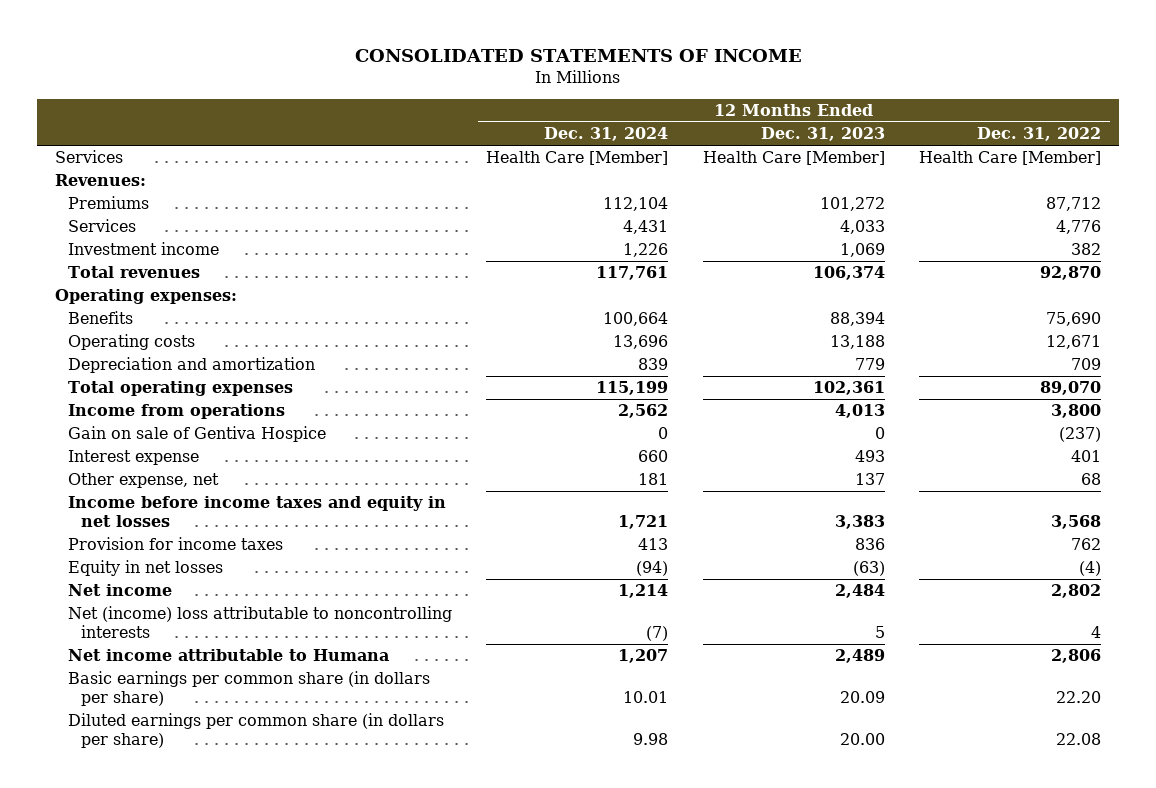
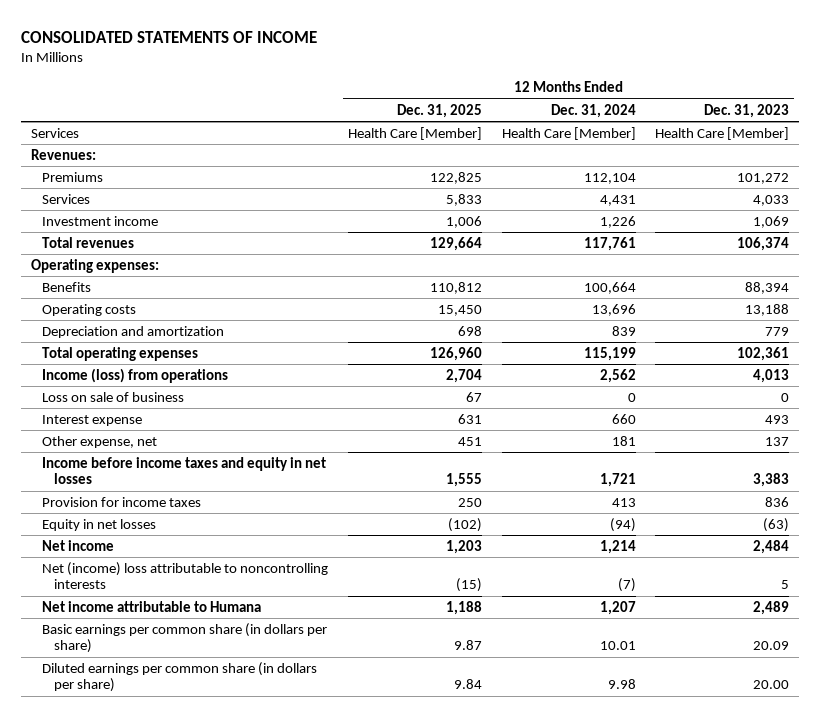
- | 12 Months Ended Dec. 31, 2024 | 12 Months Ended Dec. 31, 2023 | 12 Months Ended Dec. 31, 2022
+ | 12 Months Ended Dec. 31, 2025 | 12 Months Ended Dec. 31, 2024 | 12 Months Ended Dec. 31, 2023
- Income from operations | 2,562 | 4,013 | 3,800
- Gain on sale of Gentiva Hospice | 0 | 0 | (237)
+ Income (loss) from operations | 2,704 | 2,562 | 4,013
+ Loss on sale of business | 67 | 0 | 0

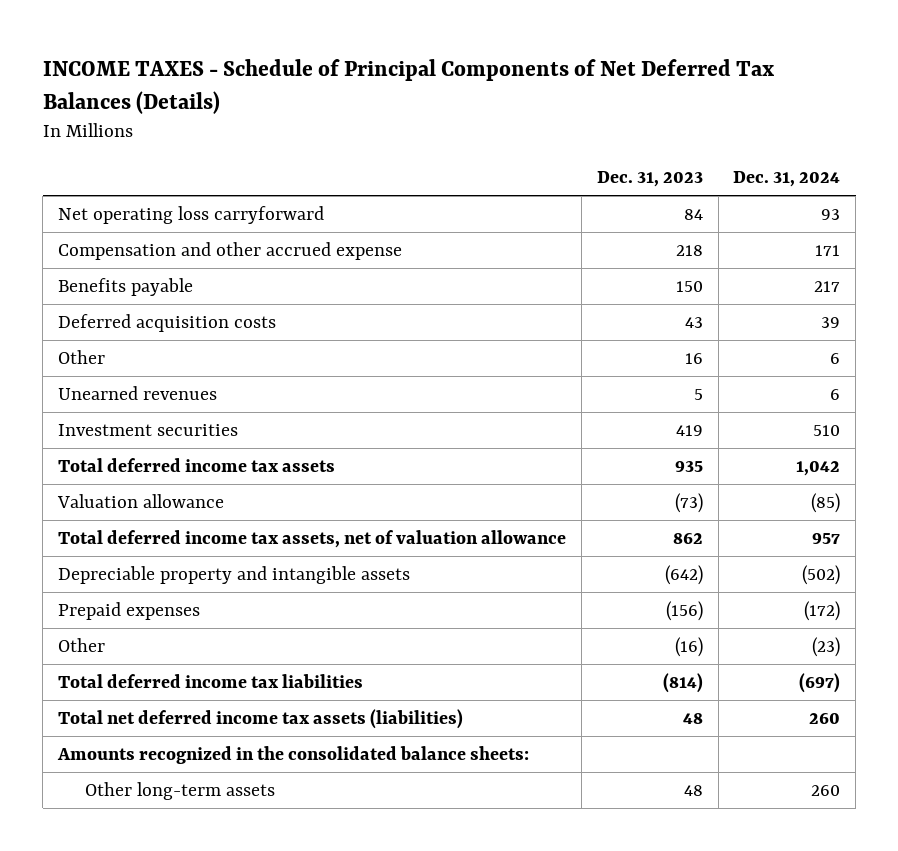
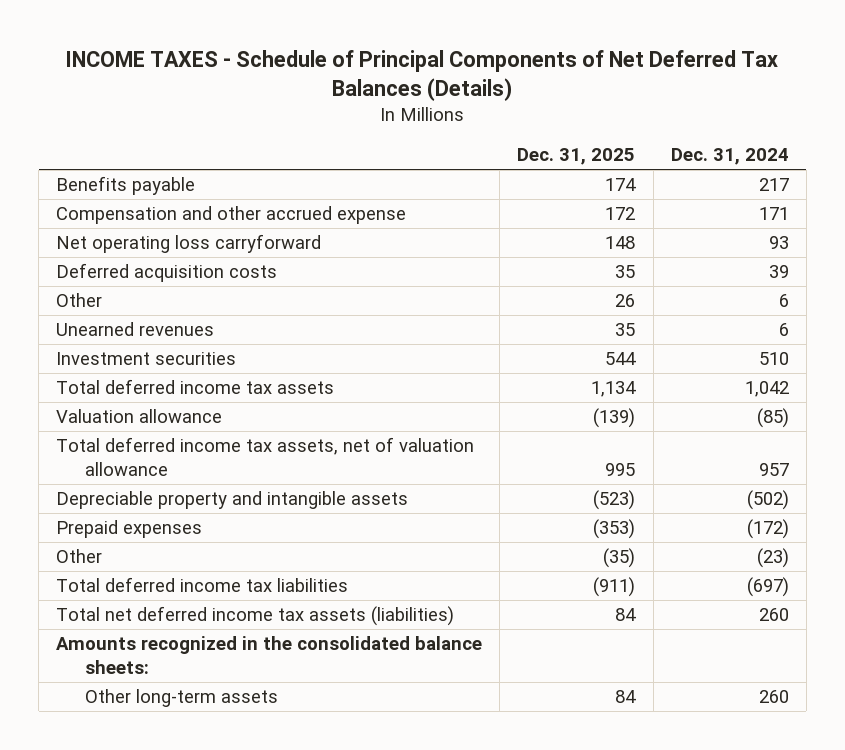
- | Dec. 31, 2023 | Dec. 31, 2024
+ | Dec. 31, 2025 | Dec. 31, 2024
moved down: Compensation and other accrued expense | 172 | 171
moved down: Net operating loss carryforward | 148 | 93

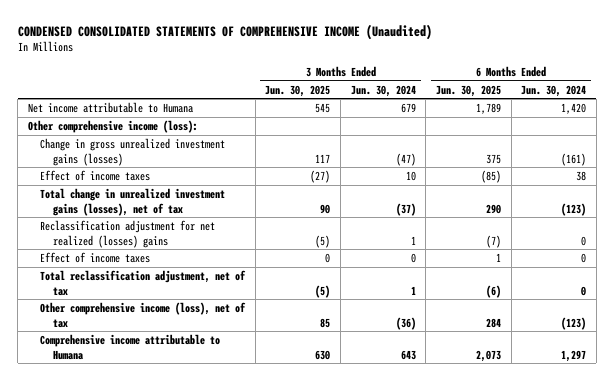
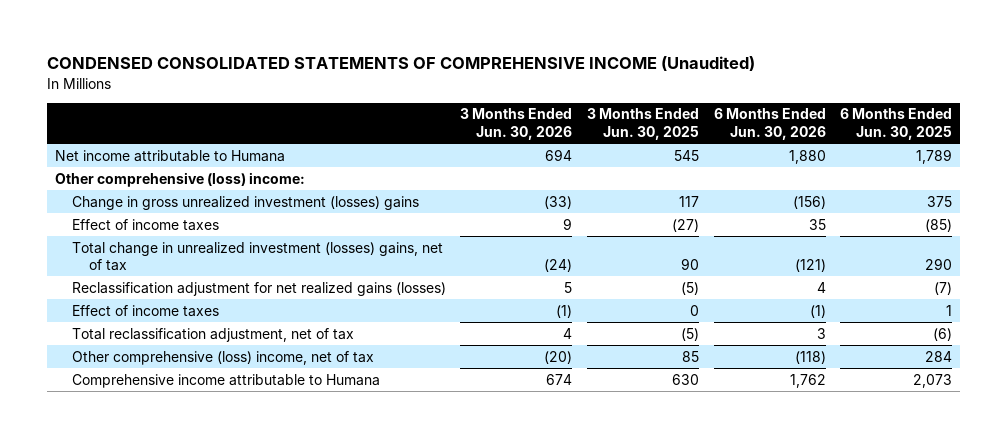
- | 3 Months Ended Jun. 30, 2025 | 3 Months Ended Jun. 30, 2024 | 6 Months Ended Jun. 30, 2025 | 6 Months Ended Jun. 30, 2024
+ | 3 Months Ended Jun. 30, 2026 | 3 Months Ended Jun. 30, 2025 | 6 Months Ended Jun. 30, 2026 | 6 Months Ended Jun. 30, 2025
- Other comprehensive income (loss):
- Change in gross unrealized investment gains (losses) | 117 | (47) | 375 | (161)
+ Other comprehensive (loss) income:
+ Change in gross unrealized investment (losses) gains | (33) | 117 | (156) | 375
- Total change in unrealized investment gains (losses), net of tax | 90 | (37) | 290 | (123)
- Reclassification adjustment for net realized (losses) gains | (5) | 1 | (7) | 0
+ Total change in unrealized investment (losses) gains, net of tax | (24) | 90 | (121) | 290
+ Reclassification adjustment for net realized gains (losses) | 5 | (5) | 4 | (7)
- Other comprehensive income (loss), net of tax | 85 | (36) | 284 | (123)
+ Other comprehensive (loss) income, net of tax | (20) | 85 | (118) | 284

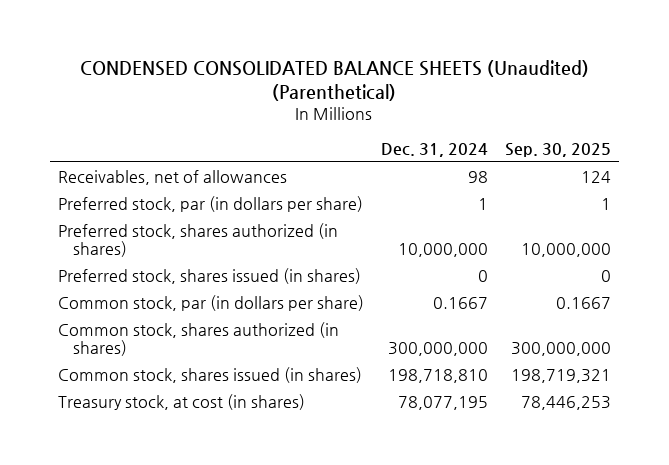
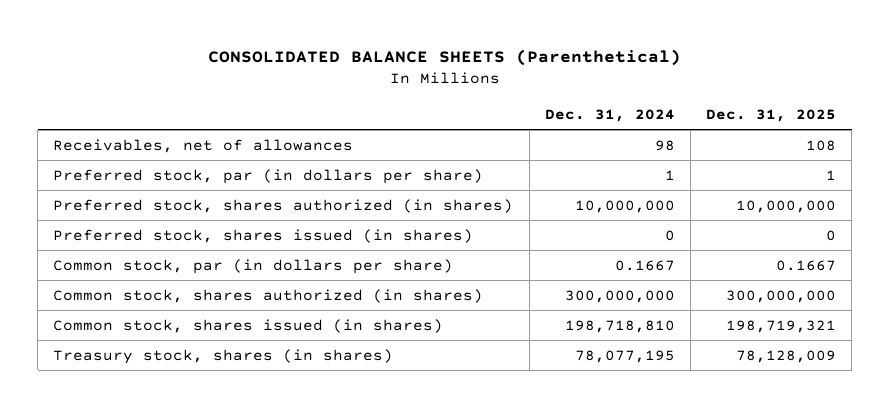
- CONDENSED CONSOLIDATED BALANCE SHEETS (Unaudited) (Parenthetical)
+ CONSOLIDATED BALANCE SHEETS (Parenthetical)
- | Dec. 31, 2024 | Sep. 30, 2025
+ | Dec. 31, 2024 | Dec. 31, 2025
- Treasury stock, at cost (in shares) | 78,077,195 | 78,446,253
+ Treasury stock, shares (in shares) | 78,077,195 | 78,128,009

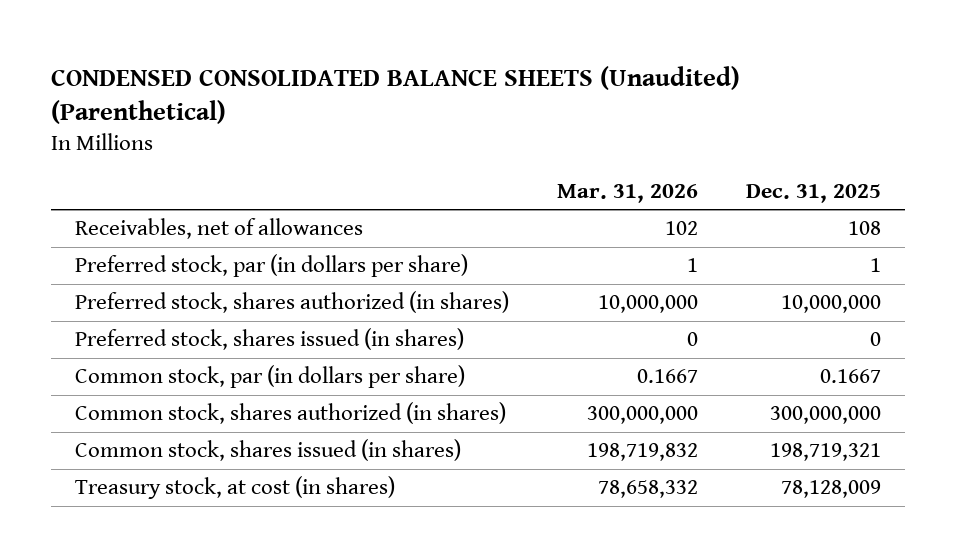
- CONSOLIDATED BALANCE SHEETS (Parenthetical)
+ CONDENSED CONSOLIDATED BALANCE SHEETS (Unaudited) (Parenthetical)
- | Dec. 31, 2024 | Dec. 31, 2025
+ | Mar. 31, 2026 | Dec. 31, 2025
- Treasury stock, shares (in shares) | 78,077,195 | 78,128,009
+ Treasury stock, at cost (in shares) | 78,658,332 | 78,128,009

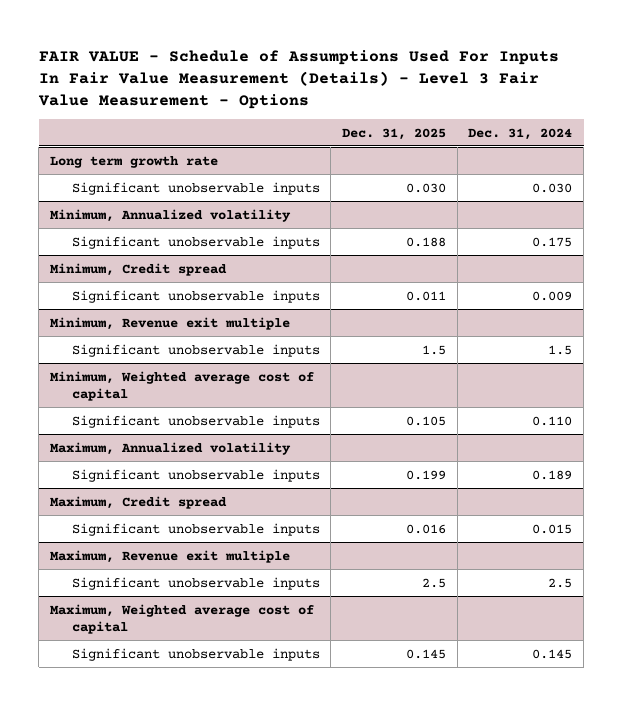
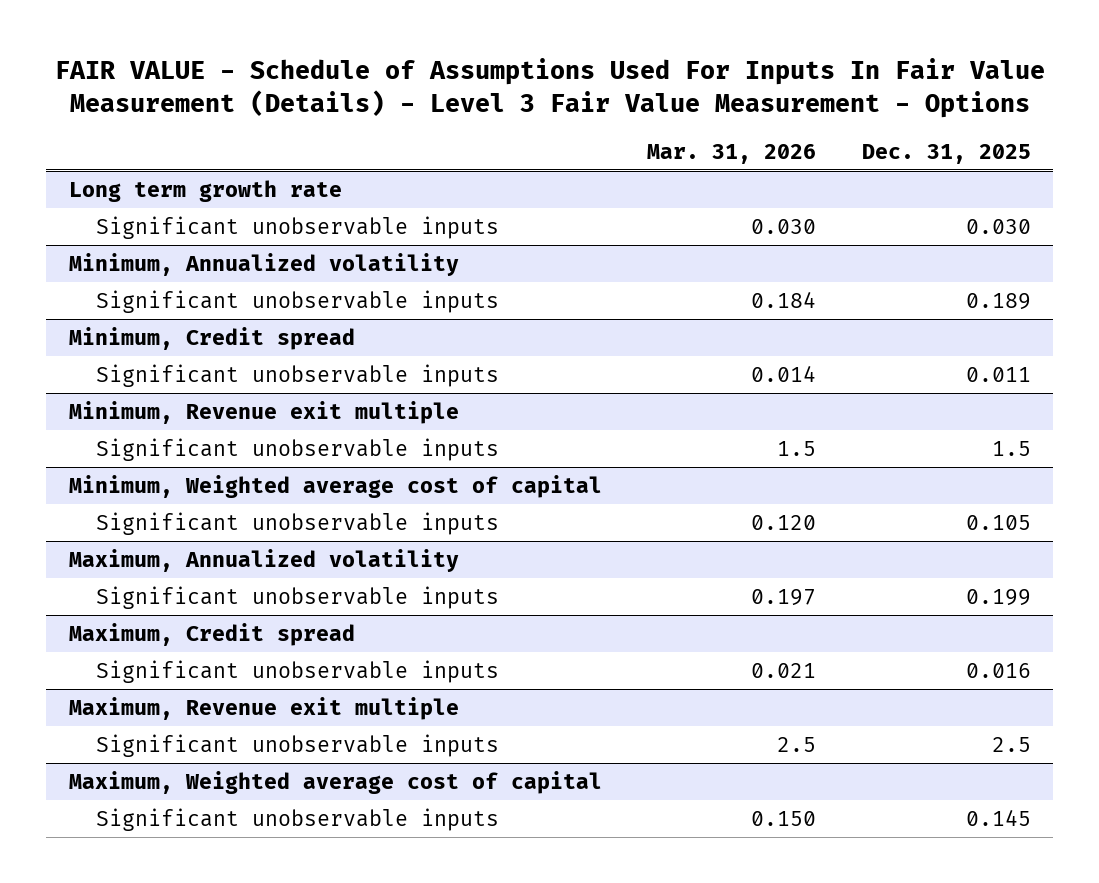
- | Dec. 31, 2025 | Dec. 31, 2024
+ | Mar. 31, 2026 | Dec. 31, 2025
@ Minimum, Annualized volatility
- Significant unobservable inputs | 0.188 | 0.175
+ Significant unobservable inputs | 0.184 | 0.189

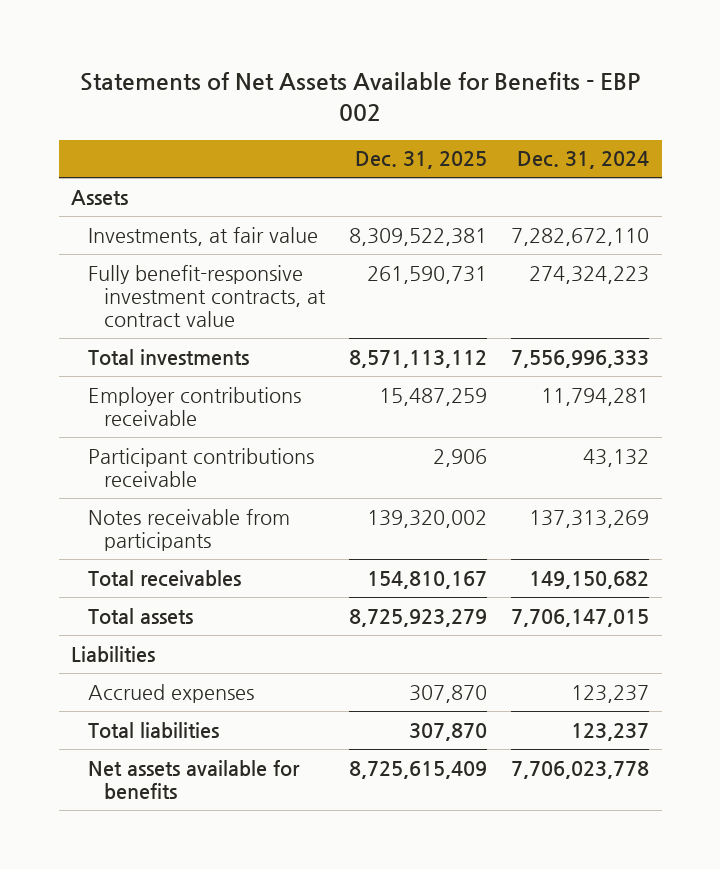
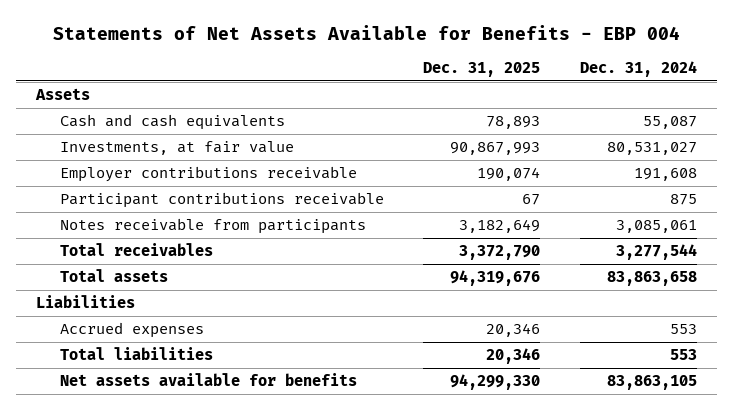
- Statements of Net Assets Available for Benefits - EBP 002
+ Statements of Net Assets Available for Benefits - EBP 004
- Investments, at fair value | 8,309,522,381 | 7,282,672,110
- Fully benefit-responsive investment contracts, at contract value | 261,590,731 | 274,324,223
- Total investments | 8,571,113,112 | 7,556,996,333
- Employer contributions receivable | 15,487,259 | 11,794,281
- Participant contributions receivable | 2,906 | 43,132
- Notes receivable from participants | 139,320,002 | 137,313,269
- Total receivables | 154,810,167 | 149,150,682
- Total assets | 8,725,923,279 | 7,706,147,015
+ Cash and cash equivalents | 78,893 | 55,087
+ Investments, at fair value | 90,867,993 | 80,531,027
+ Employer contributions receivable | 190,074 | 191,608
+ Participant contributions receivable | 67 | 875
+ Notes receivable from participants | 3,182,649 | 3,085,061
+ Total receivables | 3,372,790 | 3,277,544
+ Total assets | 94,319,676 | 83,863,658
- Accrued expenses | 307,870 | 123,237
- Total liabilities | 307,870 | 123,237
- Net assets available for benefits | 8,725,615,409 | 7,706,023,778
+ Accrued expenses | 20,346 | 553
+ Total liabilities | 20,346 | 553
+ Net assets available for benefits | 94,299,330 | 83,863,105

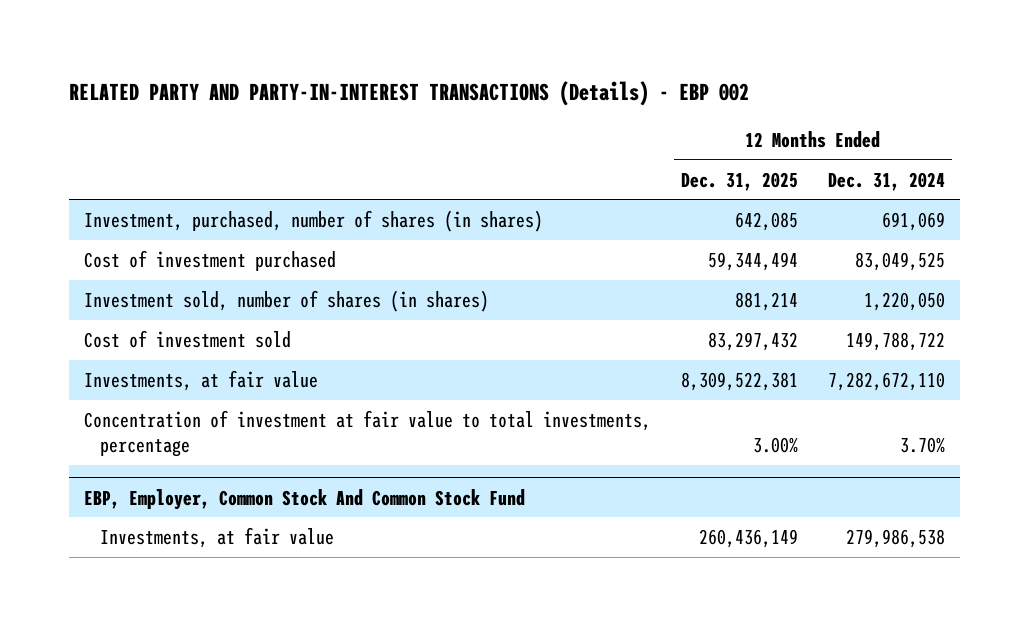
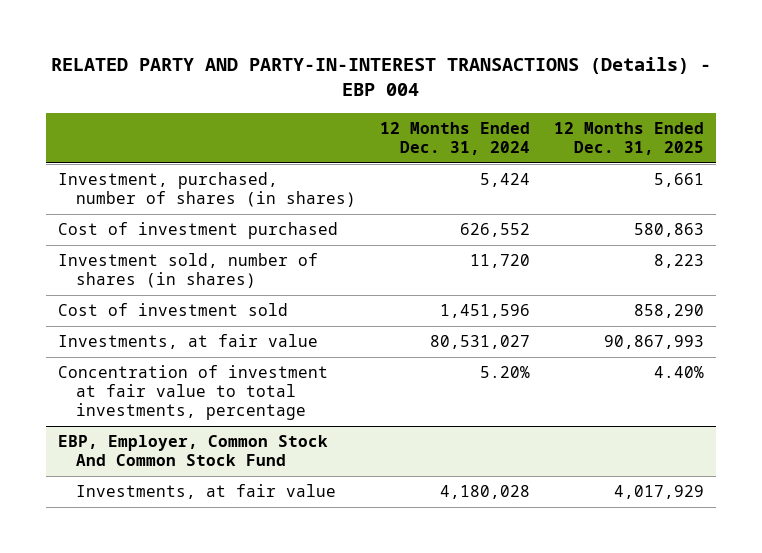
- RELATED PARTY AND PARTY-IN-INTEREST TRANSACTIONS (Details) - EBP 002
+ RELATED PARTY AND PARTY-IN-INTEREST TRANSACTIONS (Details) - EBP 004
- | 12 Months Ended Dec. 31, 2025 | 12 Months Ended Dec. 31, 2024
+ | 12 Months Ended Dec. 31, 2024 | 12 Months Ended Dec. 31, 2025
- Investment, purchased, number of shares (in shares) | 642,085 | 691,069
- Cost of investment purchased | 59,344,494 | 83,049,525
- Investment sold, number of shares (in shares) | 881,214 | 1,220,050
- Cost of investment sold | 83,297,432 | 149,788,722
- Investments, at fair value | 8,309,522,381 | 7,282,672,110
- Concentration of investment at fair value to total investments, percentage | 3.00% | 3.70%
+ Investment, purchased, number of shares (in shares) | 5,424 | 5,661
+ Cost of investment purchased | 626,552 | 580,863
+ Investment sold, number of shares (in shares) | 11,720 | 8,223
+ Cost of investment sold | 1,451,596 | 858,290
+ Investments, at fair value | 80,531,027 | 90,867,993
+ Concentration of investment at fair value to total investments, percentage | 5.20% | 4.40%
@ EBP, Employer, Common Stock And Common Stock Fund
- Investments, at fair value | 260,436,149 | 279,986,538
+ Investments, at fair value | 4,180,028 | 4,017,929

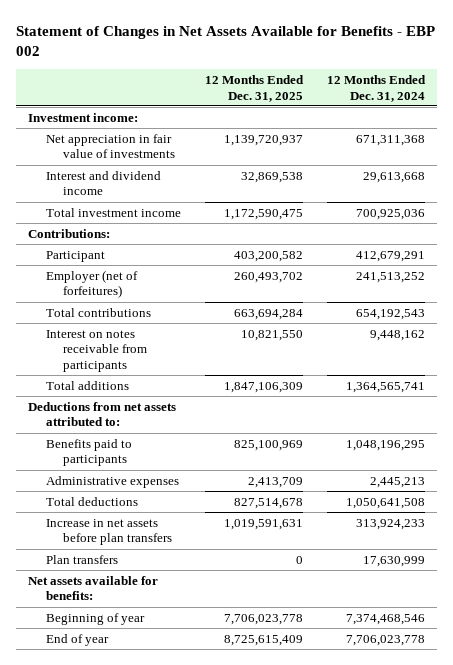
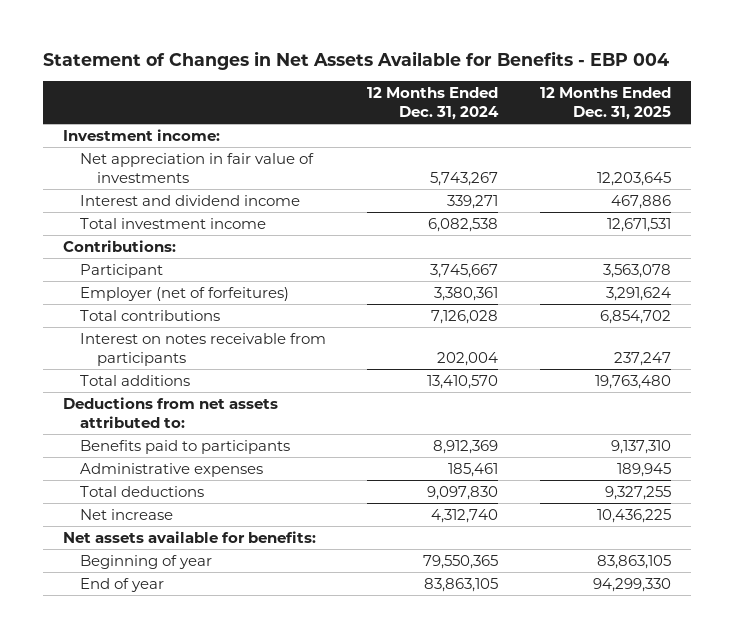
- Statement of Changes in Net Assets Available for Benefits - EBP 002
+ Statement of Changes in Net Assets Available for Benefits - EBP 004
- | 12 Months Ended Dec. 31, 2025 | 12 Months Ended Dec. 31, 2024
+ | 12 Months Ended Dec. 31, 2024 | 12 Months Ended Dec. 31, 2025
- Net appreciation in fair value of investments | 1,139,720,937 | 671,311,368
- Interest and dividend income | 32,869,538 | 29,613,668
- Total investment income | 1,172,590,475 | 700,925,036
+ Net appreciation in fair value of investments | 5,743,267 | 12,203,645
+ Interest and dividend income | 339,271 | 467,886
+ Total investment income | 6,082,538 | 12,671,531
- Participant | 403,200,582 | 412,679,291
- Employer (net of forfeitures) | 260,493,702 | 241,513,252
- Total contributions | 663,694,284 | 654,192,543
- Interest on notes receivable from participants | 10,821,550 | 9,448,162
- Total additions | 1,847,106,309 | 1,364,565,741
+ Participant | 3,745,667 | 3,563,078
+ Employer (net of forfeitures) | 3,380,361 | 3,291,624
+ Total contributions | 7,126,028 | 6,854,702
+ Interest on notes receivable from participants | 202,004 | 237,247
+ Total additions | 13,410,570 | 19,763,480
- Benefits paid to participants | 825,100,969 | 1,048,196,295
- Administrative expenses | 2,413,709 | 2,445,213
- Total deductions | 827,514,678 | 1,050,641,508
- Increase in net assets before plan transfers | 1,019,591,631 | 313,924,233
- Plan transfers | 0 | 17,630,999
+ Benefits paid to participants | 8,912,369 | 9,137,310
+ Administrative expenses | 185,461 | 189,945
+ Total deductions | 9,097,830 | 9,327,255
+ Net increase | 4,312,740 | 10,436,225
- Beginning of year | 7,706,023,778 | 7,374,468,546
- End of year | 8,725,615,409 | 7,706,023,778
+ Beginning of year | 79,550,365 | 83,863,105
+ End of year | 83,863,105 | 94,299,330

